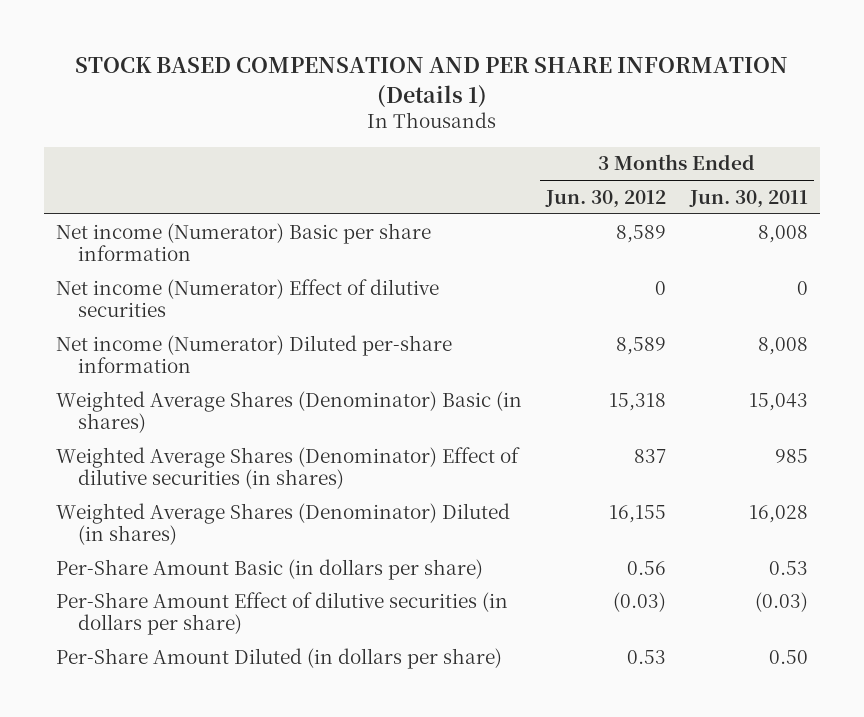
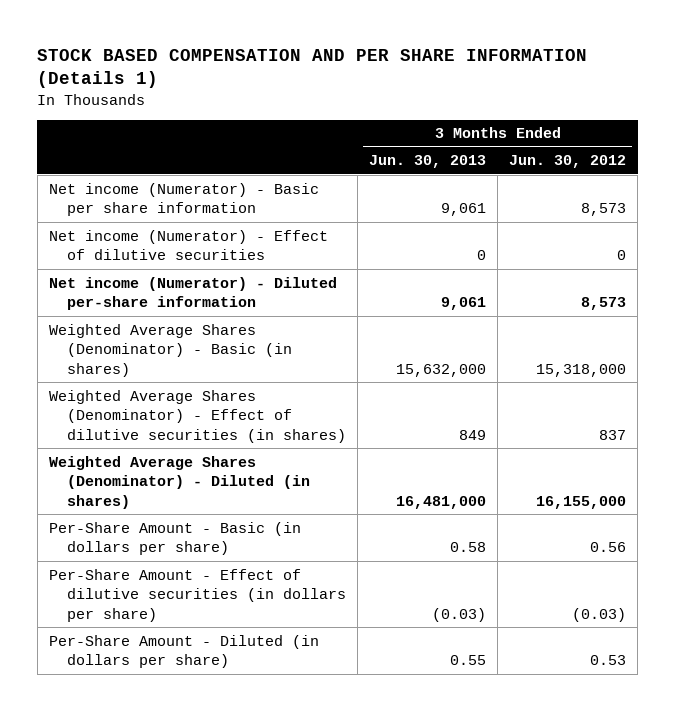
- | 3 Months Ended Jun. 30, 2012 | 3 Months Ended Jun. 30, 2011
+ | 3 Months Ended Jun. 30, 2013 | 3 Months Ended Jun. 30, 2012
- Net income (Numerator) Basic per share information | 8,589 | 8,008
- Net income (Numerator) Effect of dilutive securities | 0 | 0
- Net income (Numerator) Diluted per-share information | 8,589 | 8,008
- Weighted Average Shares (Denominator) Basic (in shares) | 15,318 | 15,043
- Weighted Average Shares (Denominator) Effect of dilutive securities (in shares) | 837 | 985
- Weighted Average Shares (Denominator) Diluted (in shares) | 16,155 | 16,028
- Per-Share Amount Basic (in dollars per share) | 0.56 | 0.53
- Per-Share Amount Effect of dilutive securities (in dollars per share) | (0.03) | (0.03)
- Per-Share Amount Diluted (in dollars per share) | 0.53 | 0.50
+ Net income (Numerator) - Basic per share information | 9,061 | 8,573
+ Net income (Numerator) - Effect of dilutive securities | 0 | 0
+ Net income (Numerator) - Diluted per-share information | 9,061 | 8,573
+ Weighted Average Shares (Denominator) - Basic (in shares) | 15,632,000 | 15,318,000
+ Weighted Average Shares (Denominator) - Effect of dilutive securities (in shares) | 849 | 837
+ Weighted Average Shares (Denominator) - Diluted (in shares) | 16,481,000 | 16,155,000
+ Per-Share Amount - Basic (in dollars per share) | 0.58 | 0.56
+ Per-Share Amount - Effect of dilutive securities (in dollars per share) | (0.03) | (0.03)
+ Per-Share Amount - Diluted (in dollars per share) | 0.55 | 0.53

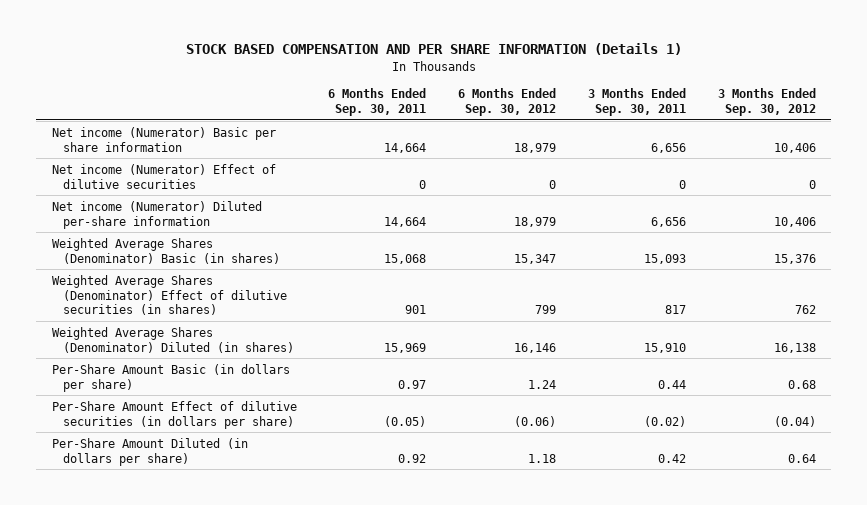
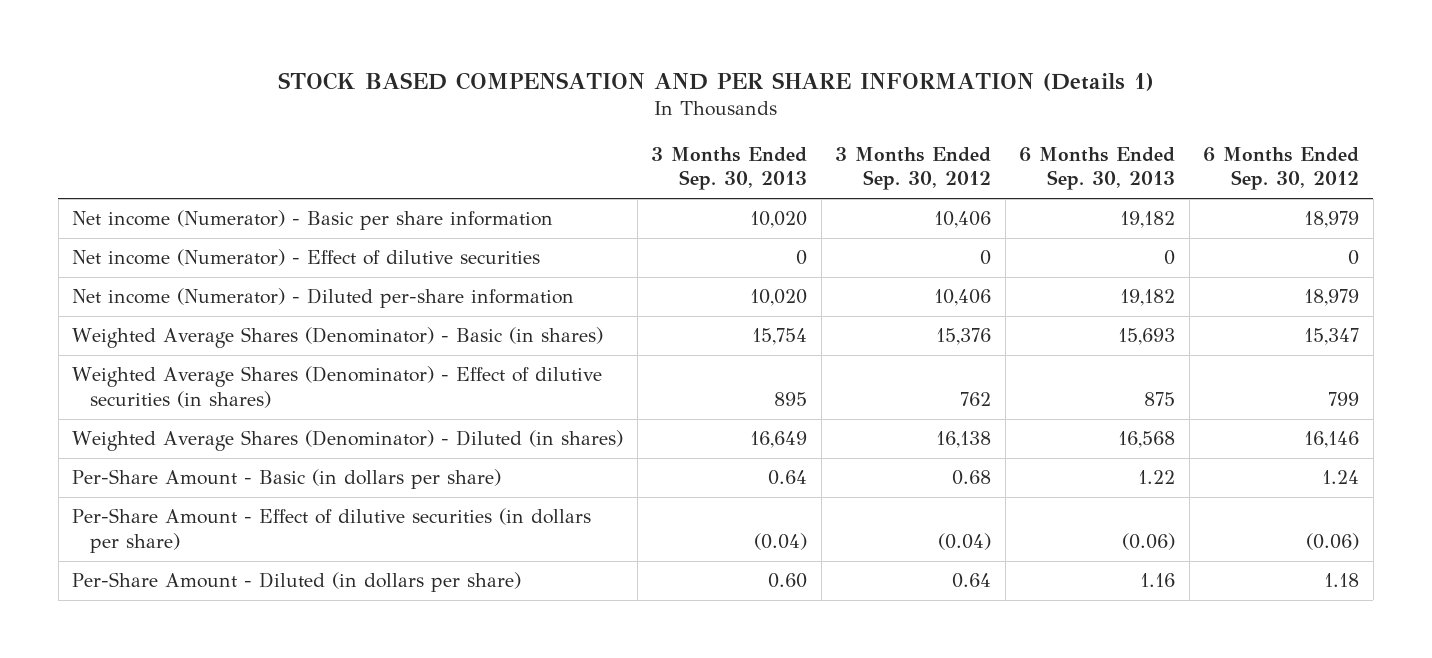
- | 6 Months Ended Sep. 30, 2011 | 6 Months Ended Sep. 30, 2012 | 3 Months Ended Sep. 30, 2011 | 3 Months Ended Sep. 30, 2012
+ | 3 Months Ended Sep. 30, 2013 | 3 Months Ended Sep. 30, 2012 | 6 Months Ended Sep. 30, 2013 | 6 Months Ended Sep. 30, 2012
- Net income (Numerator) Basic per share information | 14,664 | 18,979 | 6,656 | 10,406
- Net income (Numerator) Effect of dilutive securities | 0 | 0 | 0 | 0
- Net income (Numerator) Diluted per-share information | 14,664 | 18,979 | 6,656 | 10,406
- Weighted Average Shares (Denominator) Basic (in shares) | 15,068 | 15,347 | 15,093 | 15,376
- Weighted Average Shares (Denominator) Effect of dilutive securities (in shares) | 901 | 799 | 817 | 762
- Weighted Average Shares (Denominator) Diluted (in shares) | 15,969 | 16,146 | 15,910 | 16,138
- Per-Share Amount Basic (in dollars per share) | 0.97 | 1.24 | 0.44 | 0.68
- Per-Share Amount Effect of dilutive securities (in dollars per share) | (0.05) | (0.06) | (0.02) | (0.04)
- Per-Share Amount Diluted (in dollars per share) | 0.92 | 1.18 | 0.42 | 0.64
+ Net income (Numerator) - Basic per share information | 10,020 | 10,406 | 19,182 | 18,979
+ Net income (Numerator) - Effect of dilutive securities | 0 | 0 | 0 | 0
+ Net income (Numerator) - Diluted per-share information | 10,020 | 10,406 | 19,182 | 18,979
+ Weighted Average Shares (Denominator) - Basic (in shares) | 15,754 | 15,376 | 15,693 | 15,347
+ Weighted Average Shares (Denominator) - Effect of dilutive securities (in shares) | 895 | 762 | 875 | 799
+ Weighted Average Shares (Denominator) - Diluted (in shares) | 16,649 | 16,138 | 16,568 | 16,146
+ Per-Share Amount - Basic (in dollars per share) | 0.64 | 0.68 | 1.22 | 1.24
+ Per-Share Amount - Effect of dilutive securities (in dollars per share) | (0.04) | (0.04) | (0.06) | (0.06)
+ Per-Share Amount - Diluted (in dollars per share) | 0.60 | 0.64 | 1.16 | 1.18

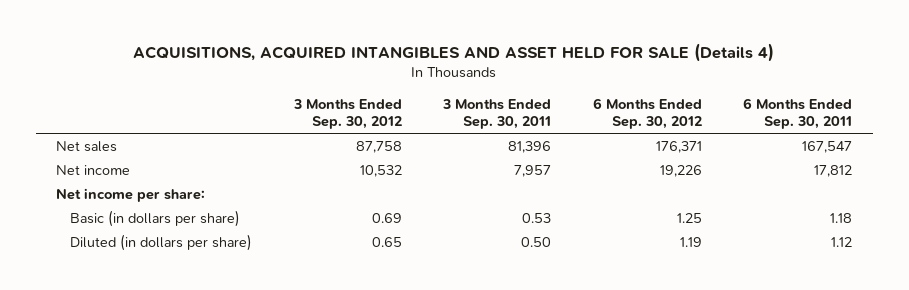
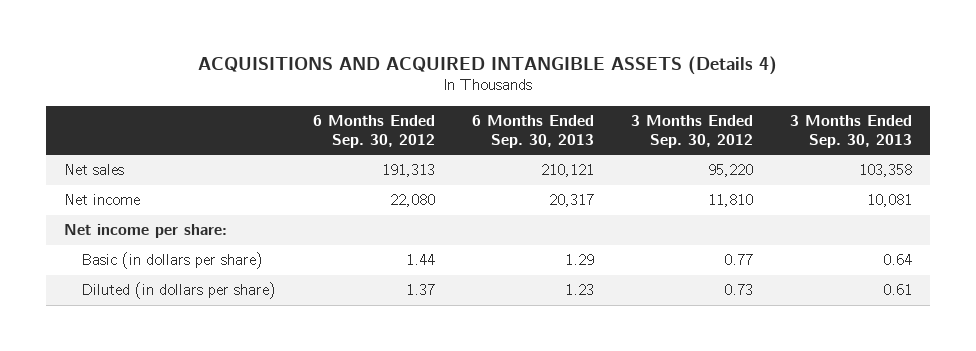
- ACQUISITIONS, ACQUIRED INTANGIBLES AND ASSET HELD FOR SALE (Details 4)
+ ACQUISITIONS AND ACQUIRED INTANGIBLE ASSETS (Details 4)
- | 3 Months Ended Sep. 30, 2012 | 3 Months Ended Sep. 30, 2011 | 6 Months Ended Sep. 30, 2012 | 6 Months Ended Sep. 30, 2011
+ | 6 Months Ended Sep. 30, 2012 | 6 Months Ended Sep. 30, 2013 | 3 Months Ended Sep. 30, 2012 | 3 Months Ended Sep. 30, 2013
- Net sales | 87,758 | 81,396 | 176,371 | 167,547
- Net income | 10,532 | 7,957 | 19,226 | 17,812
+ Net sales | 191,313 | 210,121 | 95,220 | 103,358
+ Net income | 22,080 | 20,317 | 11,810 | 10,081
- Basic (in dollars per share) | 0.69 | 0.53 | 1.25 | 1.18
- Diluted (in dollars per share) | 0.65 | 0.50 | 1.19 | 1.12
+ Basic (in dollars per share) | 1.44 | 1.29 | 0.77 | 0.64
+ Diluted (in dollars per share) | 1.37 | 1.23 | 0.73 | 0.61

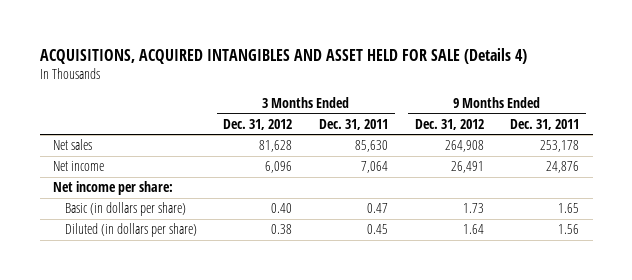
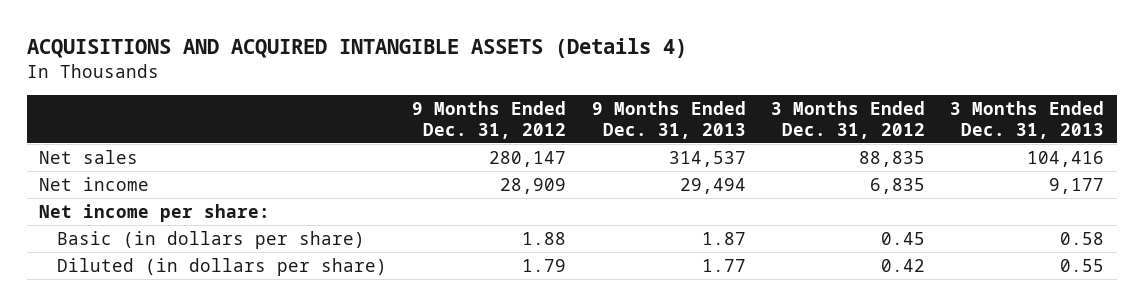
- ACQUISITIONS, ACQUIRED INTANGIBLES AND ASSET HELD FOR SALE (Details 4)
+ ACQUISITIONS AND ACQUIRED INTANGIBLE ASSETS (Details 4)
- | 3 Months Ended Dec. 31, 2012 | 3 Months Ended Dec. 31, 2011 | 9 Months Ended Dec. 31, 2012 | 9 Months Ended Dec. 31, 2011
+ | 9 Months Ended Dec. 31, 2012 | 9 Months Ended Dec. 31, 2013 | 3 Months Ended Dec. 31, 2012 | 3 Months Ended Dec. 31, 2013
- Net sales | 81,628 | 85,630 | 264,908 | 253,178
- Net income | 6,096 | 7,064 | 26,491 | 24,876
+ Net sales | 280,147 | 314,537 | 88,835 | 104,416
+ Net income | 28,909 | 29,494 | 6,835 | 9,177
- Basic (in dollars per share) | 0.40 | 0.47 | 1.73 | 1.65
- Diluted (in dollars per share) | 0.38 | 0.45 | 1.64 | 1.56
+ Basic (in dollars per share) | 1.88 | 1.87 | 0.45 | 0.58
+ Diluted (in dollars per share) | 1.79 | 1.77 | 0.42 | 0.55

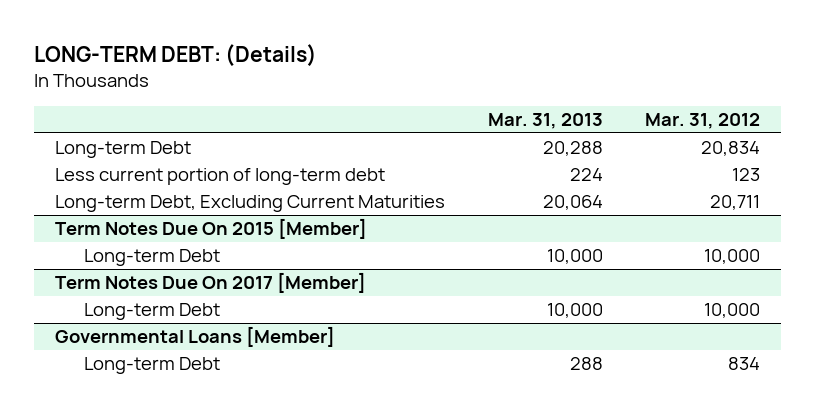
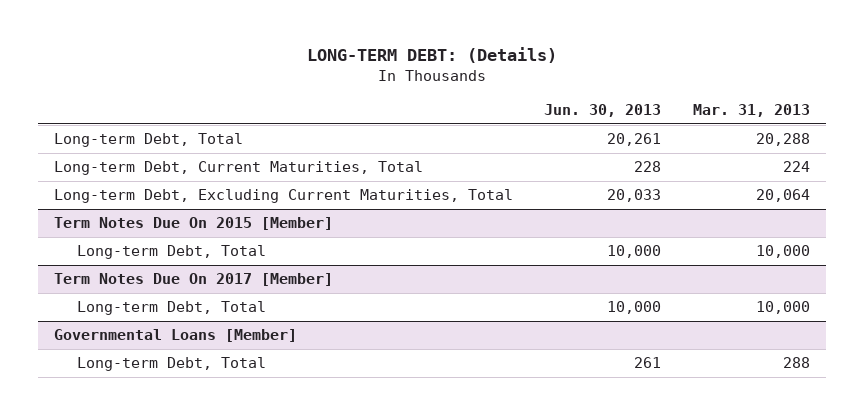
- | Mar. 31, 2013 | Mar. 31, 2012
+ | Jun. 30, 2013 | Mar. 31, 2013
- Long-term Debt | 20,288 | 20,834
- Less current portion of long-term debt | 224 | 123
- Long-term Debt, Excluding Current Maturities | 20,064 | 20,711
+ Long-term Debt, Total | 20,261 | 20,288
+ Long-term Debt, Current Maturities, Total | 228 | 224
+ Long-term Debt, Excluding Current Maturities, Total | 20,033 | 20,064
@ Term Notes Due On 2015 [Member]
- Long-term Debt | 10,000 | 10,000
+ Long-term Debt, Total | 10,000 | 10,000
@ Term Notes Due On 2017 [Member]
- Long-term Debt | 10,000 | 10,000
+ Long-term Debt, Total | 10,000 | 10,000
@ Governmental Loans [Member]
- Long-term Debt | 288 | 834
+ Long-term Debt, Total | 261 | 288

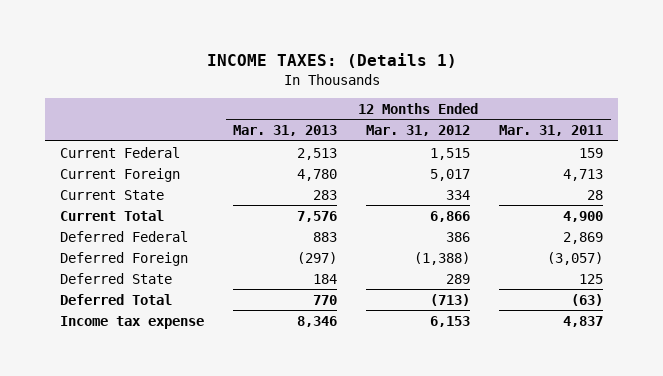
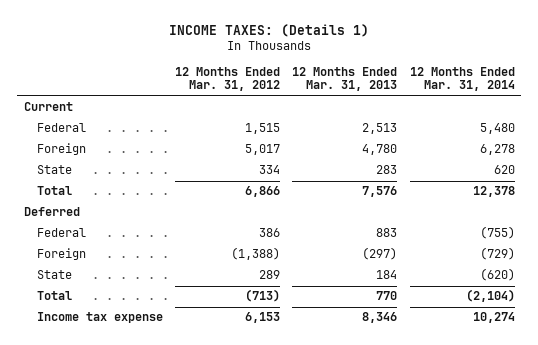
- | 12 Months Ended Mar. 31, 2013 | 12 Months Ended Mar. 31, 2012 | 12 Months Ended Mar. 31, 2011
+ | 12 Months Ended Mar. 31, 2012 | 12 Months Ended Mar. 31, 2013 | 12 Months Ended Mar. 31, 2014
- Current Federal | 2,513 | 1,515 | 159
- Current Foreign | 4,780 | 5,017 | 4,713
- Current State | 283 | 334 | 28
- Current Total | 7,576 | 6,866 | 4,900
- Deferred Federal | 883 | 386 | 2,869
- Deferred Foreign | (297) | (1,388) | (3,057)
- Deferred State | 184 | 289 | 125
- Deferred Total | 770 | (713) | (63)
+ Current
+ Federal | 1,515 | 2,513 | 5,480
+ Foreign | 5,017 | 4,780 | 6,278
+ State | 334 | 283 | 620
+ Total | 6,866 | 7,576 | 12,378
+ Deferred
+ Federal | 386 | 883 | (755)
+ Foreign | (1,388) | (297) | (729)
+ State | 289 | 184 | (620)
+ Total | (713) | 770 | (2,104)

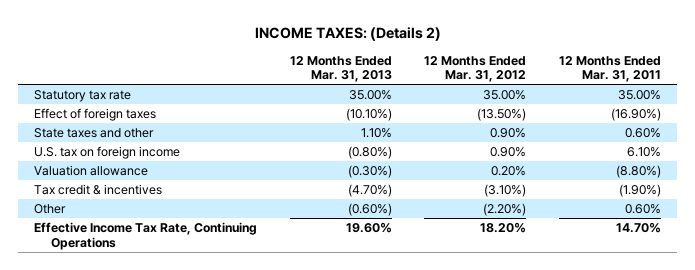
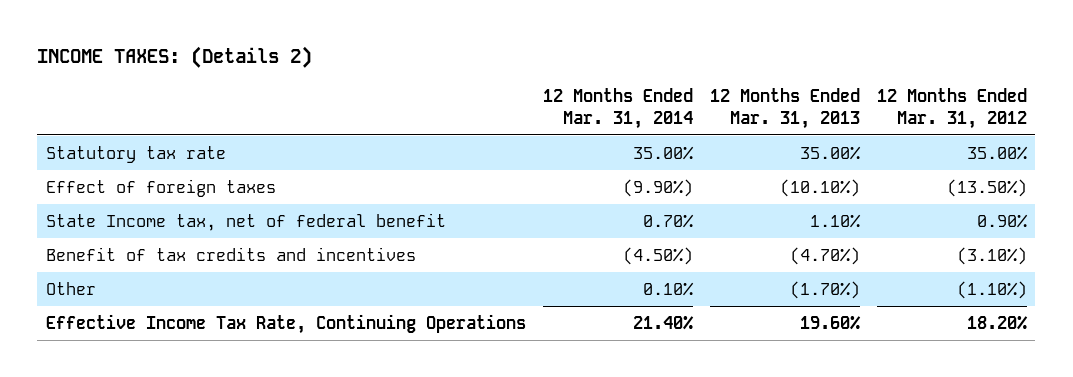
- | 12 Months Ended Mar. 31, 2013 | 12 Months Ended Mar. 31, 2012 | 12 Months Ended Mar. 31, 2011
+ | 12 Months Ended Mar. 31, 2014 | 12 Months Ended Mar. 31, 2013 | 12 Months Ended Mar. 31, 2012
- State taxes and other | 1.10% | 0.90% | 0.60%
- U.S. tax on foreign income | (0.80%) | 0.90% | 6.10%
- Valuation allowance | (0.30%) | 0.20% | (8.80%)
- Tax credit & incentives | (4.70%) | (3.10%) | (1.90%)
- Other | (0.60%) | (2.20%) | 0.60%
+ State Income tax, net of federal benefit | 0.70% | 1.10% | 0.90%
+ Benefit of tax credits and incentives | (4.50%) | (4.70%) | (3.10%)
+ Other | 0.10% | (1.70%) | (1.10%)

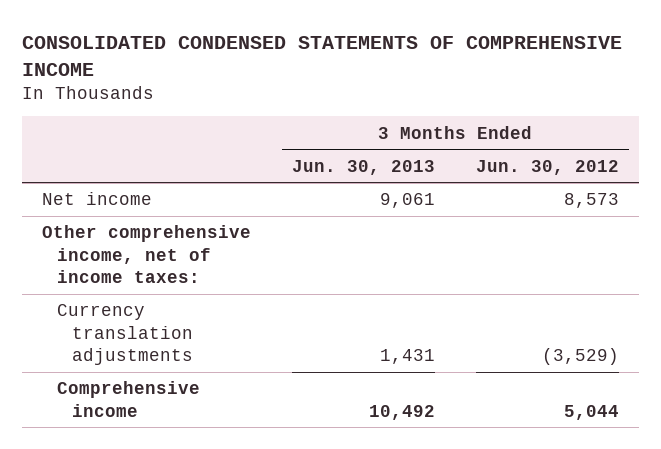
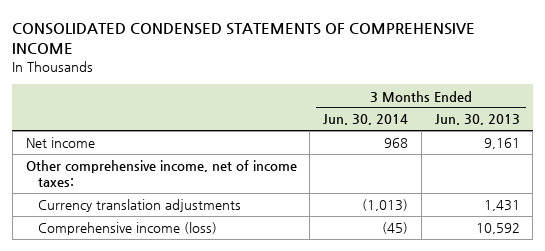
- | 3 Months Ended Jun. 30, 2013 | 3 Months Ended Jun. 30, 2012
+ | 3 Months Ended Jun. 30, 2014 | 3 Months Ended Jun. 30, 2013
- Net income | 9,061 | 8,573
+ Net income | 968 | 9,161
- Comprehensive income | 10,492 | 5,044
+ Comprehensive income (loss) | (45) | 10,592

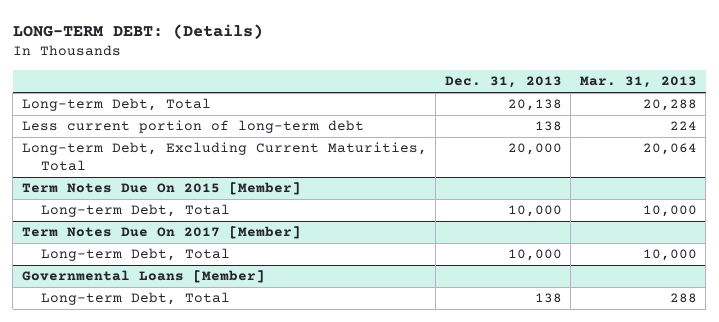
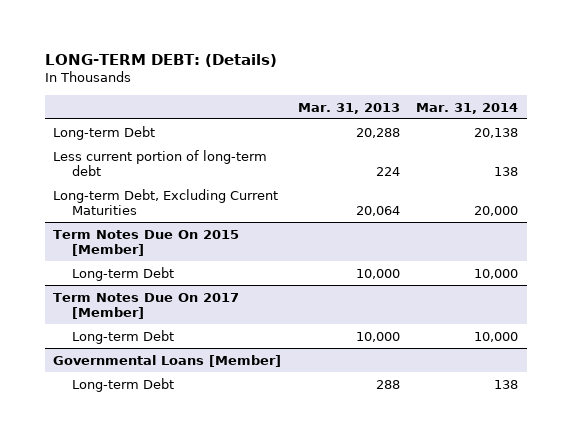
- | Dec. 31, 2013 | Mar. 31, 2013
+ | Mar. 31, 2013 | Mar. 31, 2014
- Long-term Debt, Total | 20,138 | 20,288
+ Long-term Debt | 20,288 | 20,138
- Long-term Debt, Excluding Current Maturities, Total | 20,000 | 20,064
+ Long-term Debt, Excluding Current Maturities | 20,064 | 20,000
@ Term Notes Due On 2015 [Member]
- Long-term Debt, Total | 10,000 | 10,000
+ Long-term Debt | 10,000 | 10,000
@ Term Notes Due On 2017 [Member]
- Long-term Debt, Total | 10,000 | 10,000
+ Long-term Debt | 10,000 | 10,000
@ Governmental Loans [Member]
- Long-term Debt, Total | 138 | 288
+ Long-term Debt | 288 | 138

